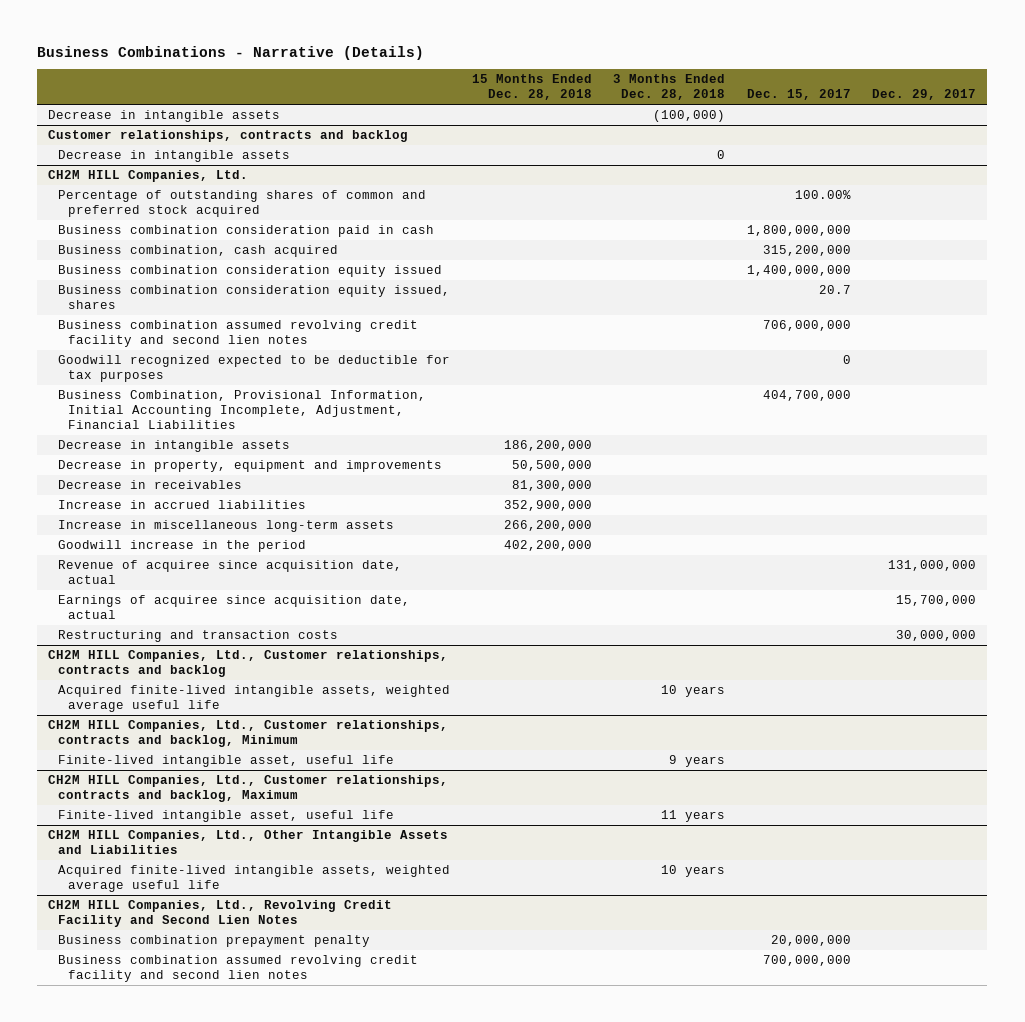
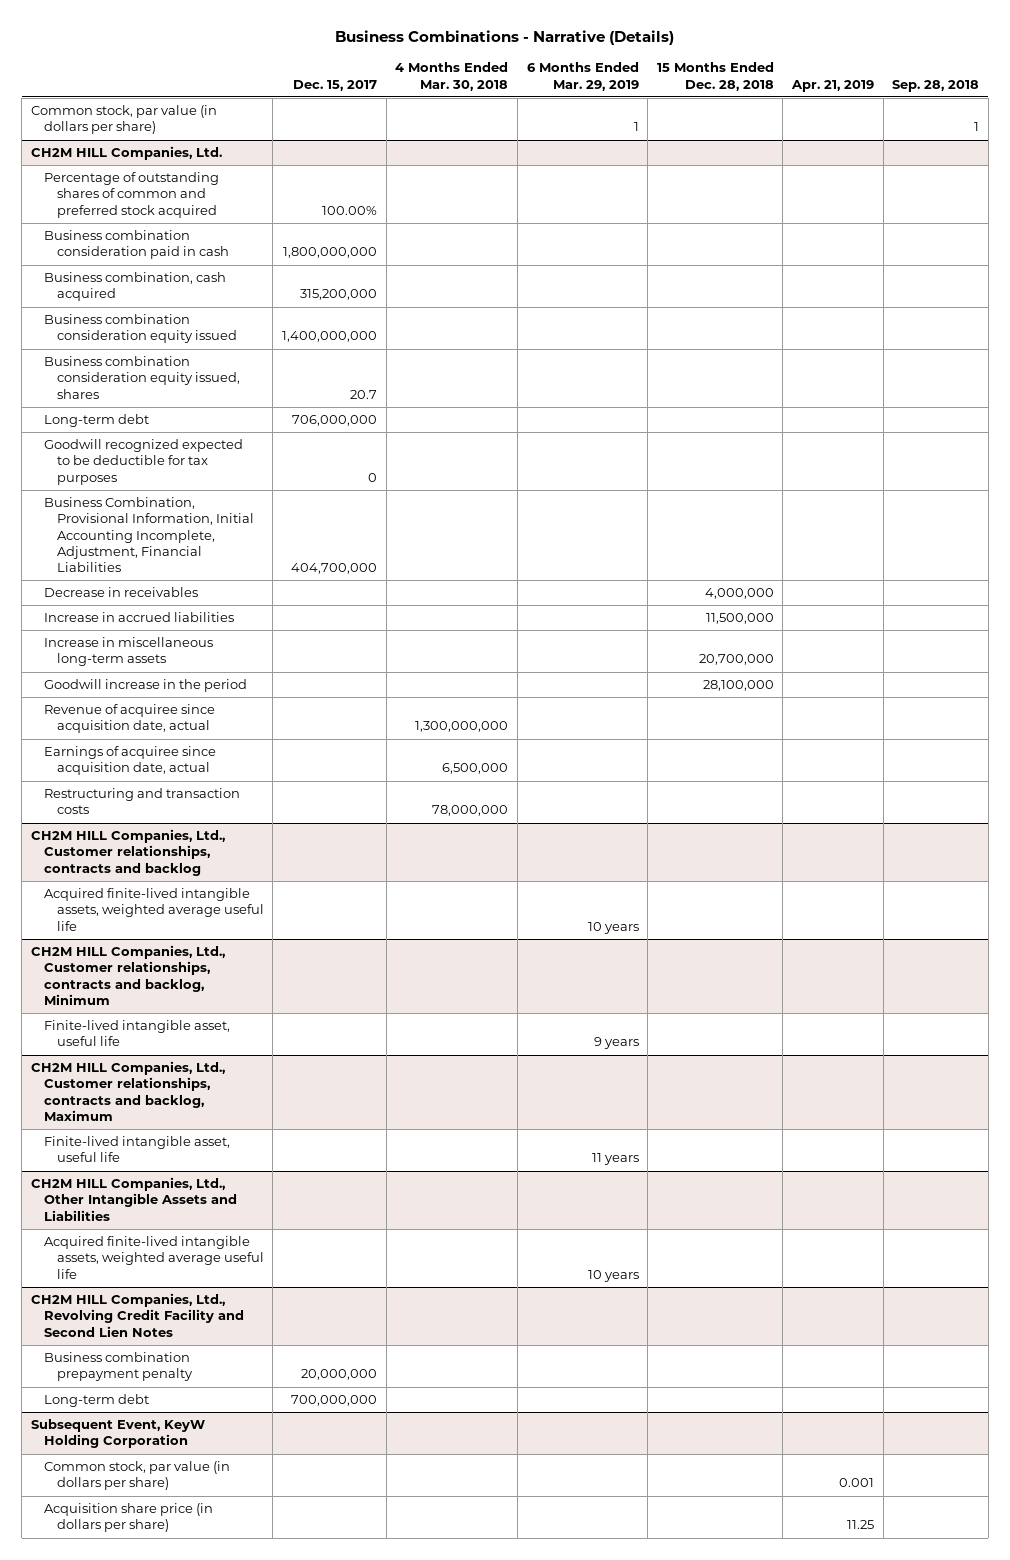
- | 15 Months Ended Dec. 28, 2018 | 3 Months Ended Dec. 28, 2018 | Dec. 15, 2017 | Dec. 29, 2017
+ | Dec. 15, 2017 | 4 Months Ended Mar. 30, 2018 | 6 Months Ended Mar. 29, 2019 | 15 Months Ended Dec. 28, 2018 | Apr. 21, 2019 | Sep. 28, 2018
- Decrease in intangible assets | | (100,000) | |
- Customer relationships, contracts and backlog
- Decrease in intangible assets | | 0 | |
+ Common stock, par value (in dollars per share) | | | 1 | | | 1
@ CH2M HILL Companies, Ltd.
- Business combination assumed revolving credit facility and second lien notes | | | 706,000,000 |
+ Long-term debt | 706,000,000 | | | | |
- Decrease in intangible assets | 186,200,000 | | |
- Decrease in property, equipment and improvements | 50,500,000 | | |
- Decrease in receivables | 81,300,000 | | |
- Increase in accrued liabilities | 352,900,000 | | |
- Increase in miscellaneous long-term assets | 266,200,000 | | |
- Goodwill increase in the period | 402,200,000 | | |
+ Decrease in receivables | | | | 4,000,000 | |
+ Increase in accrued liabilities | | | | 11,500,000 | |
+ Increase in miscellaneous long-term assets | | | | 20,700,000 | |
+ Goodwill increase in the period | | | | 28,100,000 | |
@ CH2M HILL Companies, Ltd., Revolving Credit Facility and Second Lien Notes
- Business combination assumed revolving credit facility and second lien notes | | | 700,000,000 |
+ Long-term debt | 700,000,000 | | | | |
+ Subsequent Event, KeyW Holding Corporation
+ Common stock, par value (in dollars per share) | | | | | 0.001 |
+ Acquisition share price (in dollars per share) | | | | | 11.25 |

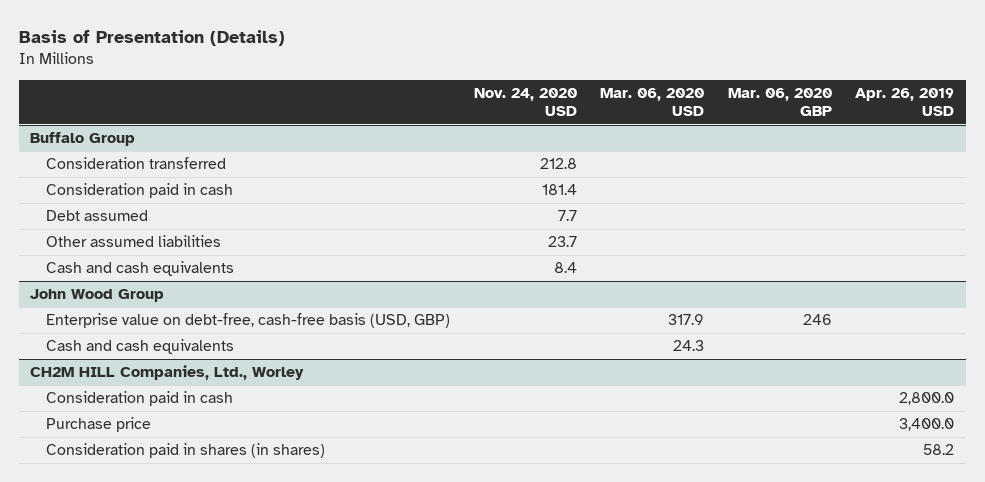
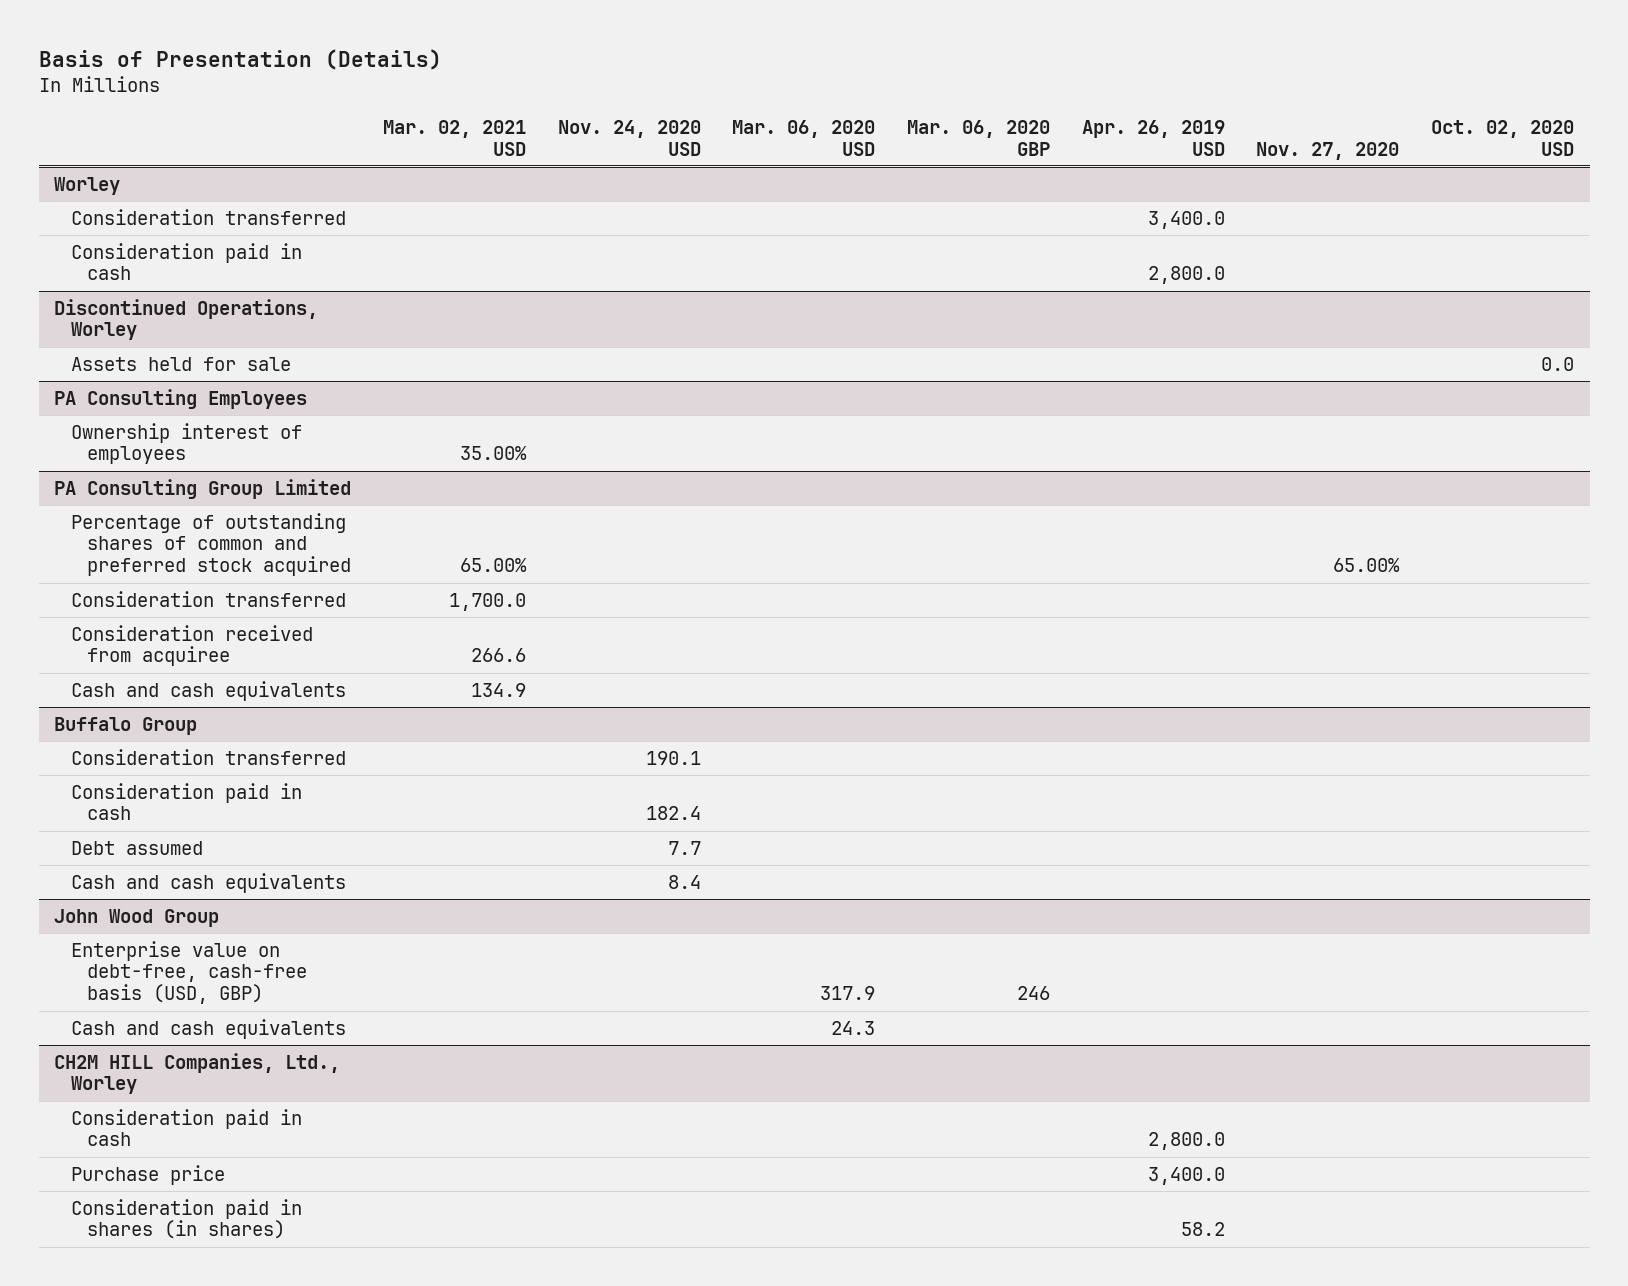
- | Nov. 24, 2020 USD | Mar. 06, 2020 USD | Mar. 06, 2020 GBP | Apr. 26, 2019 USD
+ | Mar. 02, 2021 USD | Nov. 24, 2020 USD | Mar. 06, 2020 USD | Mar. 06, 2020 GBP | Apr. 26, 2019 USD | Nov. 27, 2020 | Oct. 02, 2020 USD
+ Worley
+ Consideration transferred | | | | | 3,400.0 | |
+ Consideration paid in cash | | | | | 2,800.0 | |
+ Discontinued Operations, Worley
+ Assets held for sale | | | | | | | 0.0
+ PA Consulting Employees
+ Ownership interest of employees | 35.00% | | | | | |
+ PA Consulting Group Limited
+ Percentage of outstanding shares of common and preferred stock acquired | 65.00% | | | | | 65.00% |
+ Consideration transferred | 1,700.0 | | | | | |
+ Consideration received from acquiree | 266.6 | | | | | |
+ Cash and cash equivalents | 134.9 | | | | | |
@ Buffalo Group
- Consideration transferred | 212.8 | | |
- Consideration paid in cash | 181.4 | | |
+ Consideration transferred | | 190.1 | | | | |
+ Consideration paid in cash | | 182.4 | | | | |
- Other assumed liabilities | 23.7 | | |

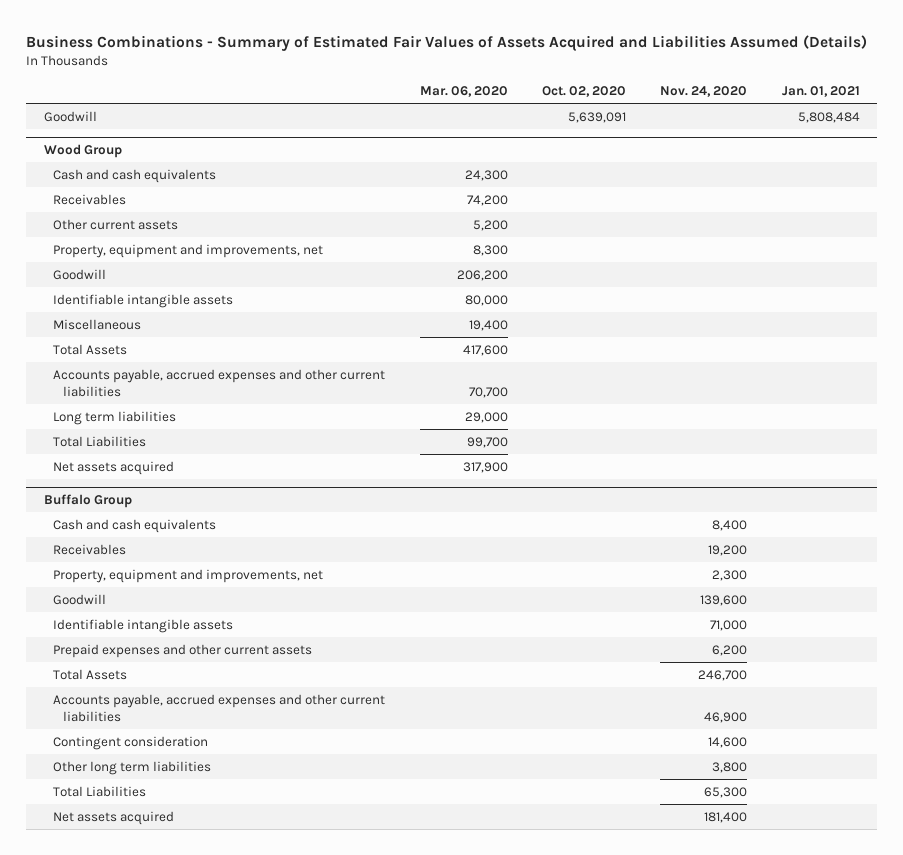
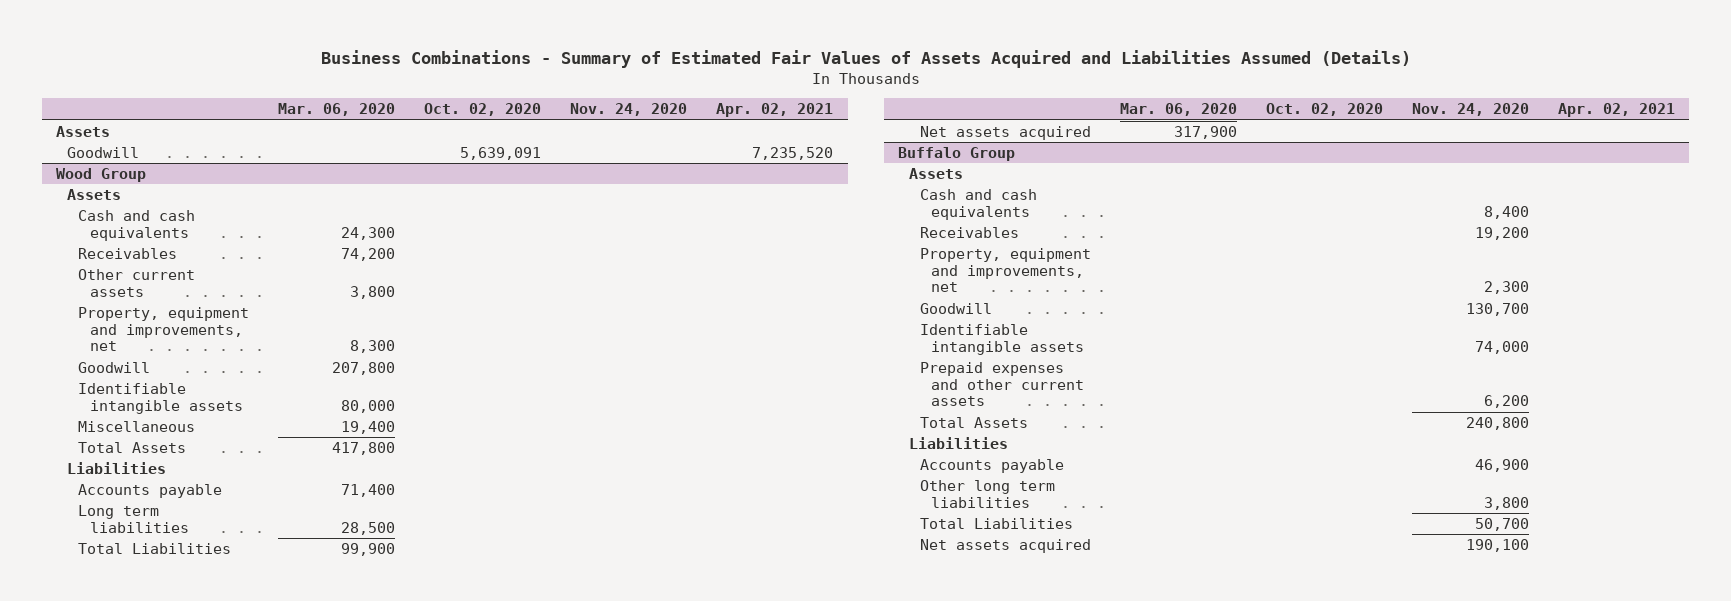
- | Mar. 06, 2020 | Oct. 02, 2020 | Nov. 24, 2020 | Jan. 01, 2021
+ | Mar. 06, 2020 | Oct. 02, 2020 | Nov. 24, 2020 | Apr. 02, 2021
+ Assets
@ Wood Group
+ Assets
- Other current assets | 5,200 | | |
+ Other current assets | 3,800 | | |
- Goodwill | 206,200 | | |
+ Goodwill | 207,800 | | |
- Total Assets | 417,600 | | |
- Accounts payable, accrued expenses and other current liabilities | 70,700 | | |
- Long term liabilities | 29,000 | | |
- Total Liabilities | 99,700 | | |
+ Total Assets | 417,800 | | |
+ Liabilities
+ Accounts payable | 71,400 | | |
+ Long term liabilities | 28,500 | | |
+ Total Liabilities | 99,900 | | |
@ Buffalo Group
+ Assets
- Goodwill | | | 139,600 |
- Identifiable intangible assets | | | 71,000 |
+ Goodwill | | | 130,700 |
+ Identifiable intangible assets | | | 74,000 |
- Total Assets | | | 246,700 |
- Accounts payable, accrued expenses and other current liabilities | | | 46,900 |
- Contingent consideration | | | 14,600 |
+ Total Assets | | | 240,800 |
+ Liabilities
+ Accounts payable | | | 46,900 |
- Total Liabilities | | | 65,300 |
- Net assets acquired | | | 181,400 |
+ Total Liabilities | | | 50,700 |
+ Net assets acquired | | | 190,100 |

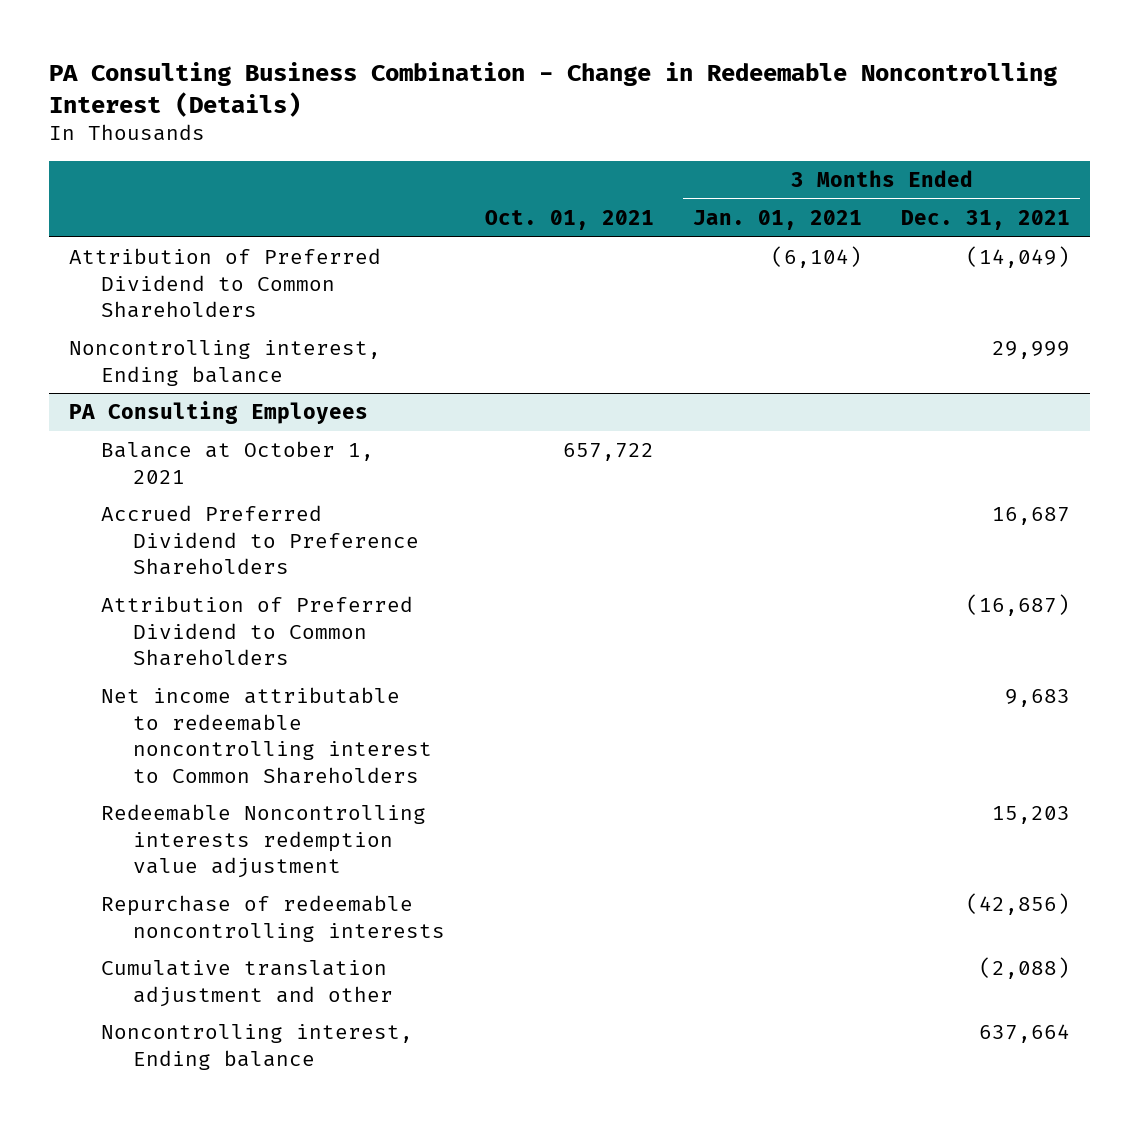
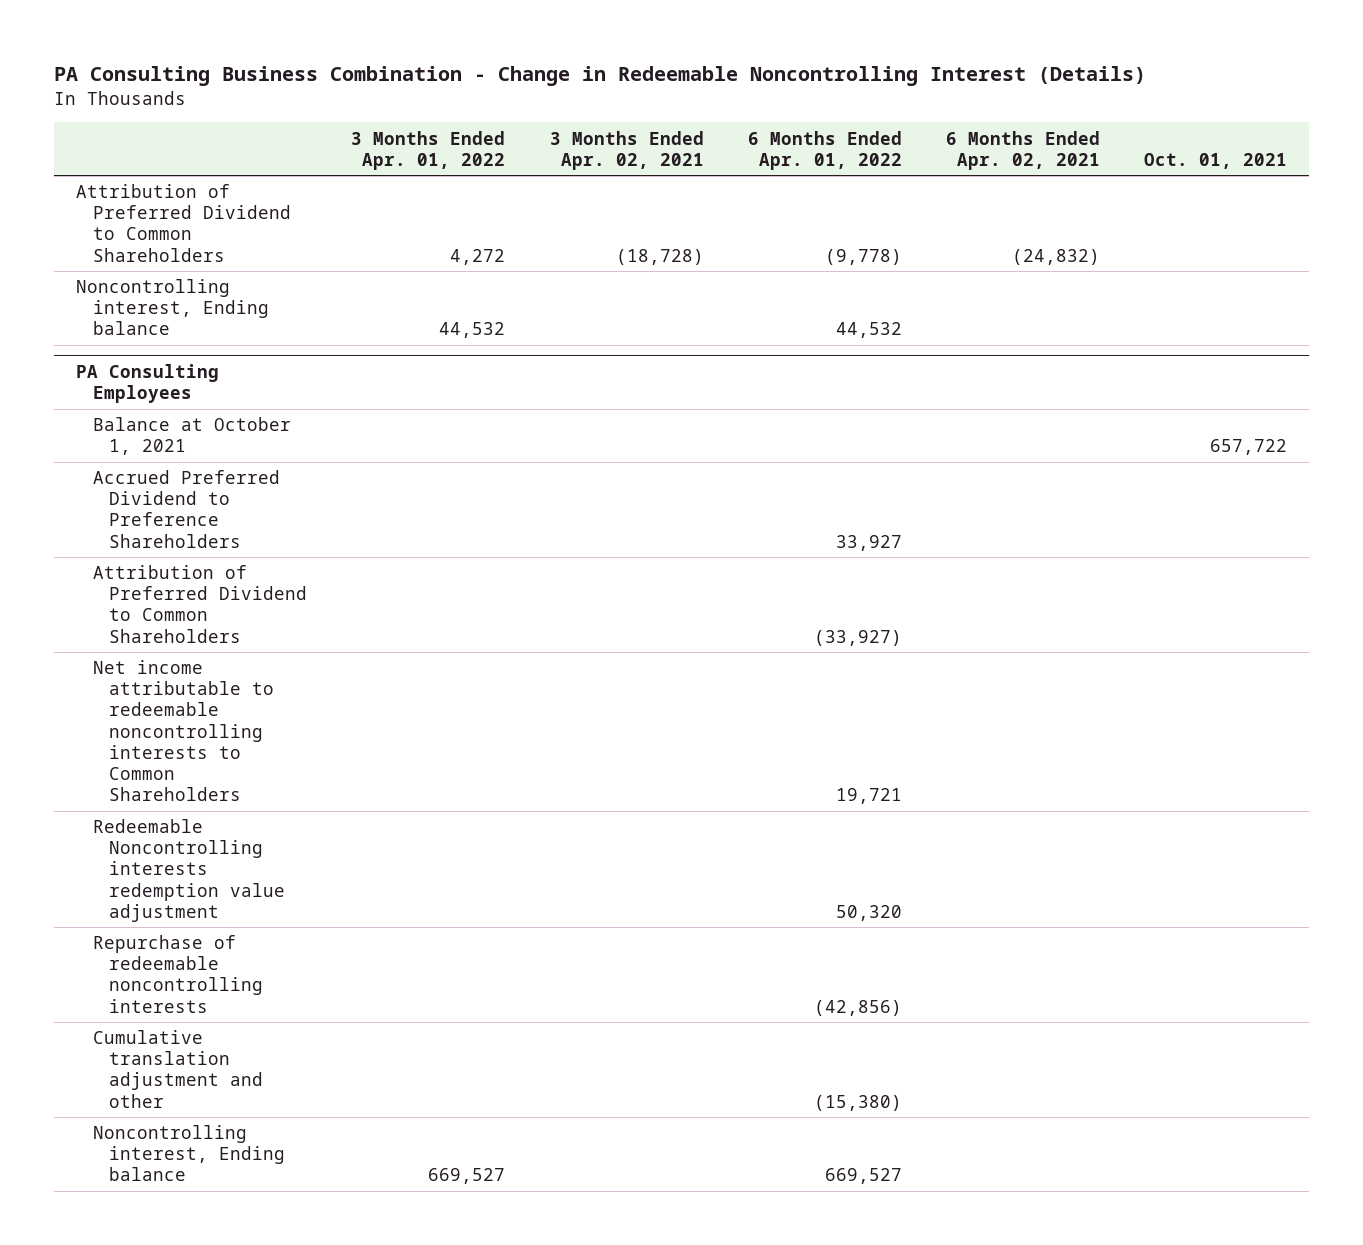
- | Oct. 01, 2021 | 3 Months Ended Jan. 01, 2021 | 3 Months Ended Dec. 31, 2021
+ | 3 Months Ended Apr. 01, 2022 | 3 Months Ended Apr. 02, 2021 | 6 Months Ended Apr. 01, 2022 | 6 Months Ended Apr. 02, 2021 | Oct. 01, 2021
@ PA Consulting Employees
- Net income attributable to redeemable noncontrolling interest to Common Shareholders | | | 9,683
+ Net income attributable to redeemable noncontrolling interests to Common Shareholders | | | 19,721 | |

